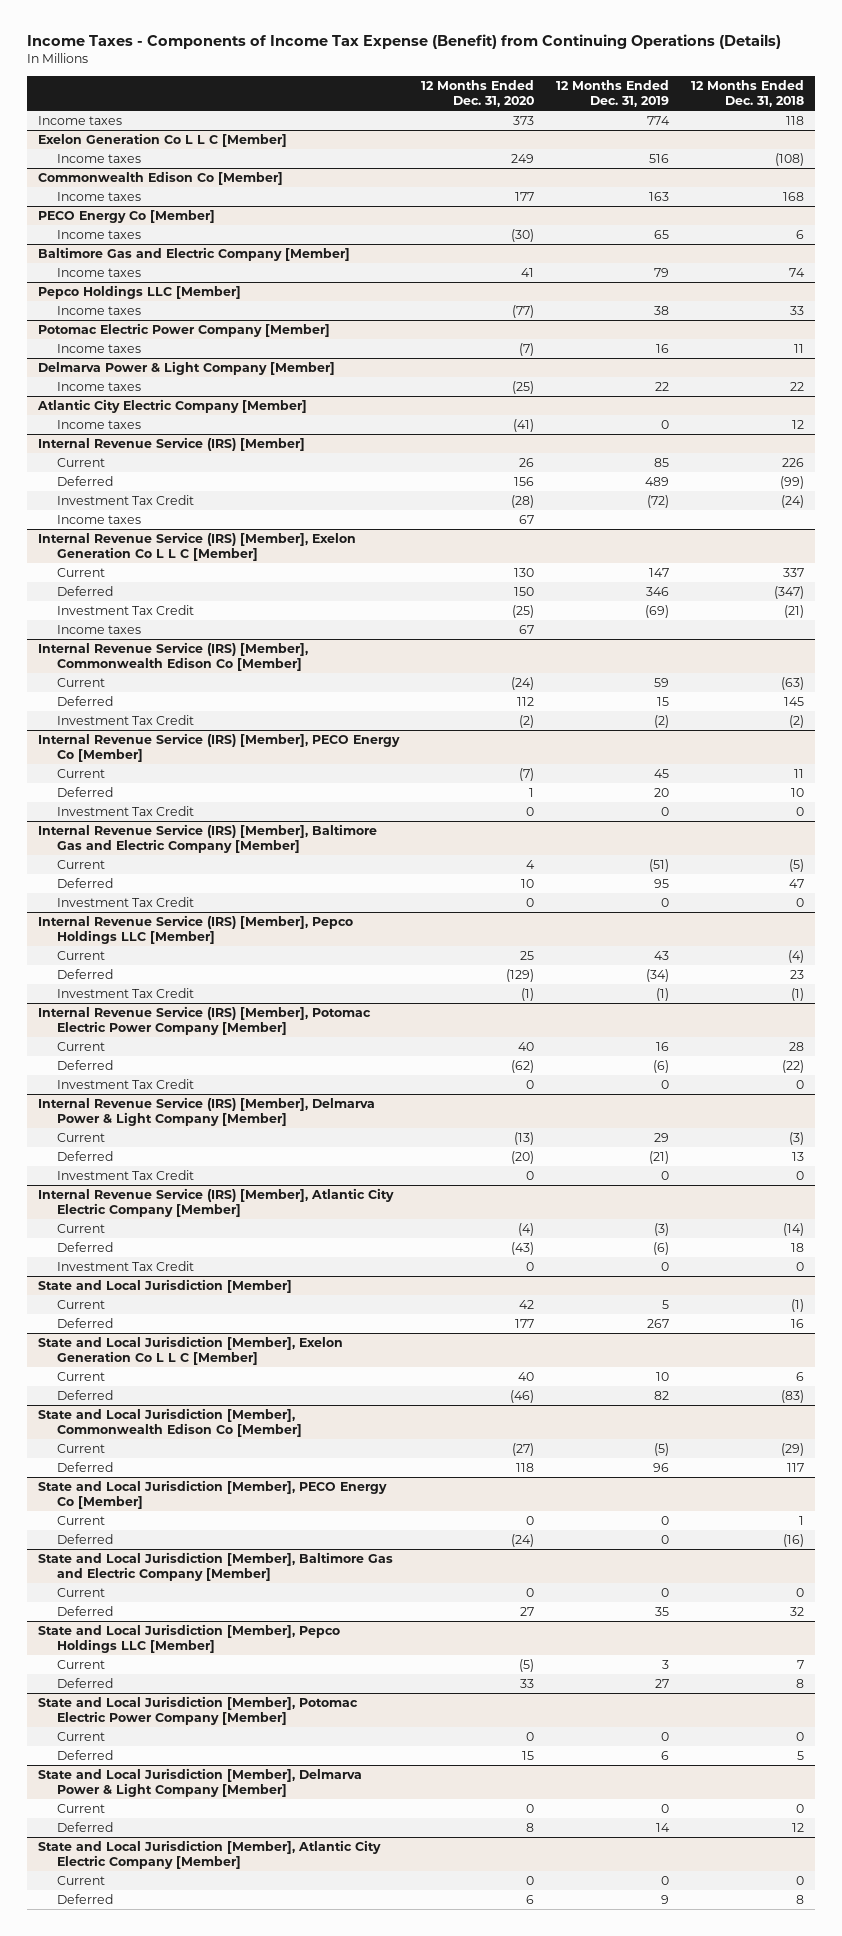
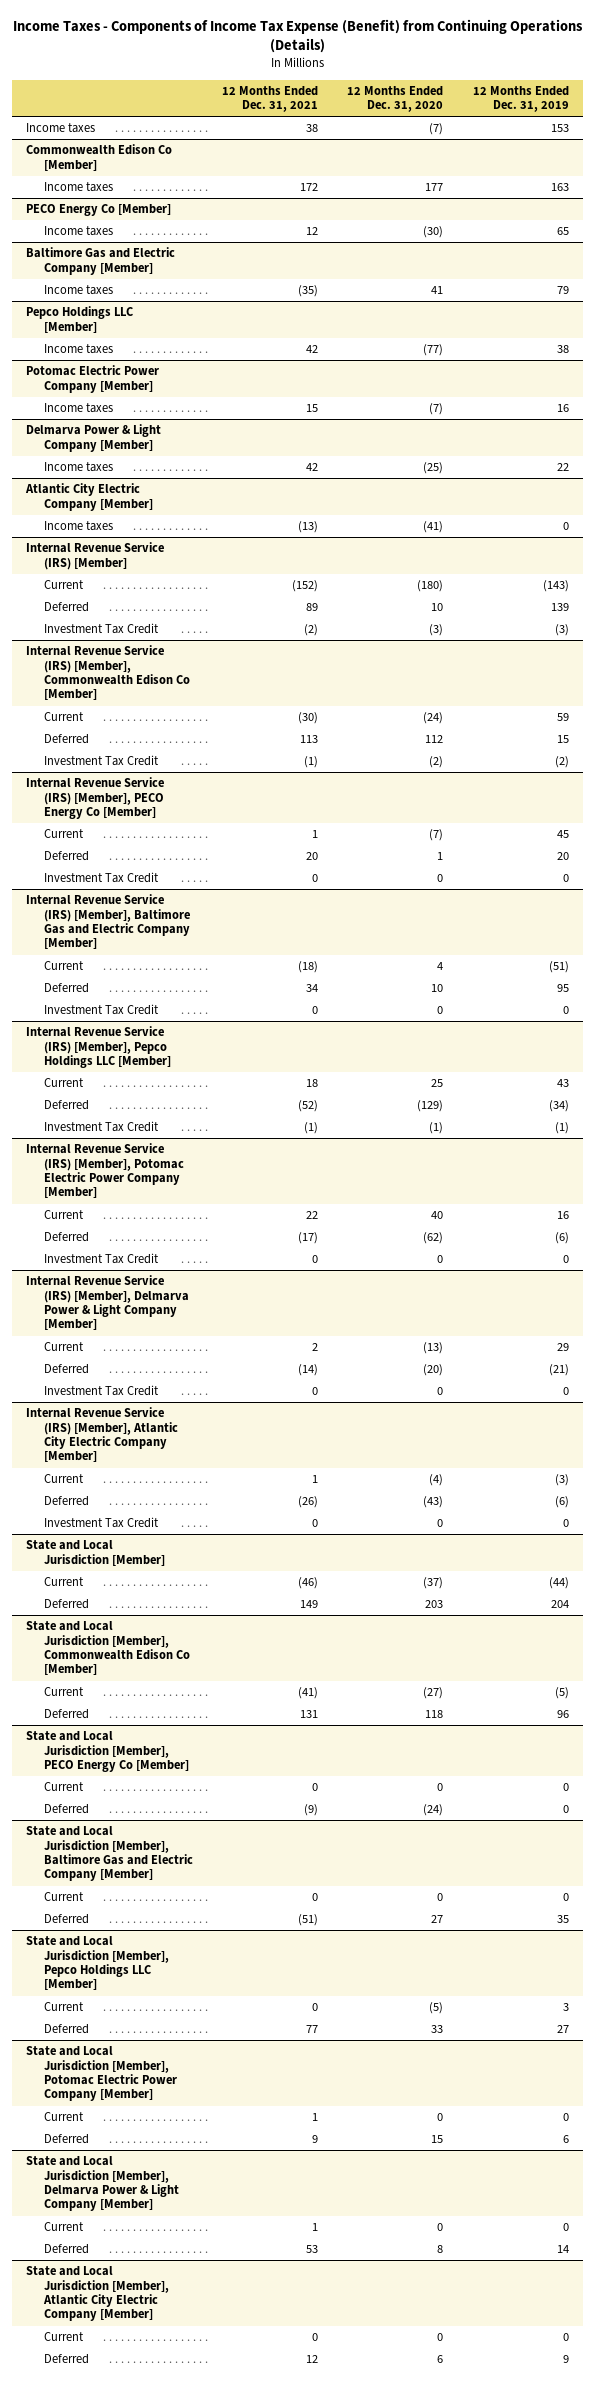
- | 12 Months Ended Dec. 31, 2020 | 12 Months Ended Dec. 31, 2019 | 12 Months Ended Dec. 31, 2018
+ | 12 Months Ended Dec. 31, 2021 | 12 Months Ended Dec. 31, 2020 | 12 Months Ended Dec. 31, 2019
- Income taxes | 373 | 774 | 118
- Exelon Generation Co L L C [Member]
- Income taxes | 249 | 516 | (108)
+ Income taxes | 38 | (7) | 153
@ Internal Revenue Service (IRS) [Member]
- Current | 26 | 85 | 226
- Deferred | 156 | 489 | (99)
- Investment Tax Credit | (28) | (72) | (24)
- Income taxes | 67 | |
- Internal Revenue Service (IRS) [Member], Exelon Generation Co L L C [Member]
- Current | 130 | 147 | 337
- Deferred | 150 | 346 | (347)
- Investment Tax Credit | (25) | (69) | (21)
- Income taxes | 67 | |
@ Internal Revenue Service (IRS) [Member]
+ Current | (152) | (180) | (143)
+ Deferred | 89 | 10 | 139
+ Investment Tax Credit | (2) | (3) | (3)
@ State and Local Jurisdiction [Member]
- Current | 42 | 5 | (1)
- Deferred | 177 | 267 | 16
- State and Local Jurisdiction [Member], Exelon Generation Co L L C [Member]
- Current | 40 | 10 | 6
- Deferred | (46) | 82 | (83)
@ State and Local Jurisdiction [Member]
+ Current | (46) | (37) | (44)
+ Deferred | 149 | 203 | 204

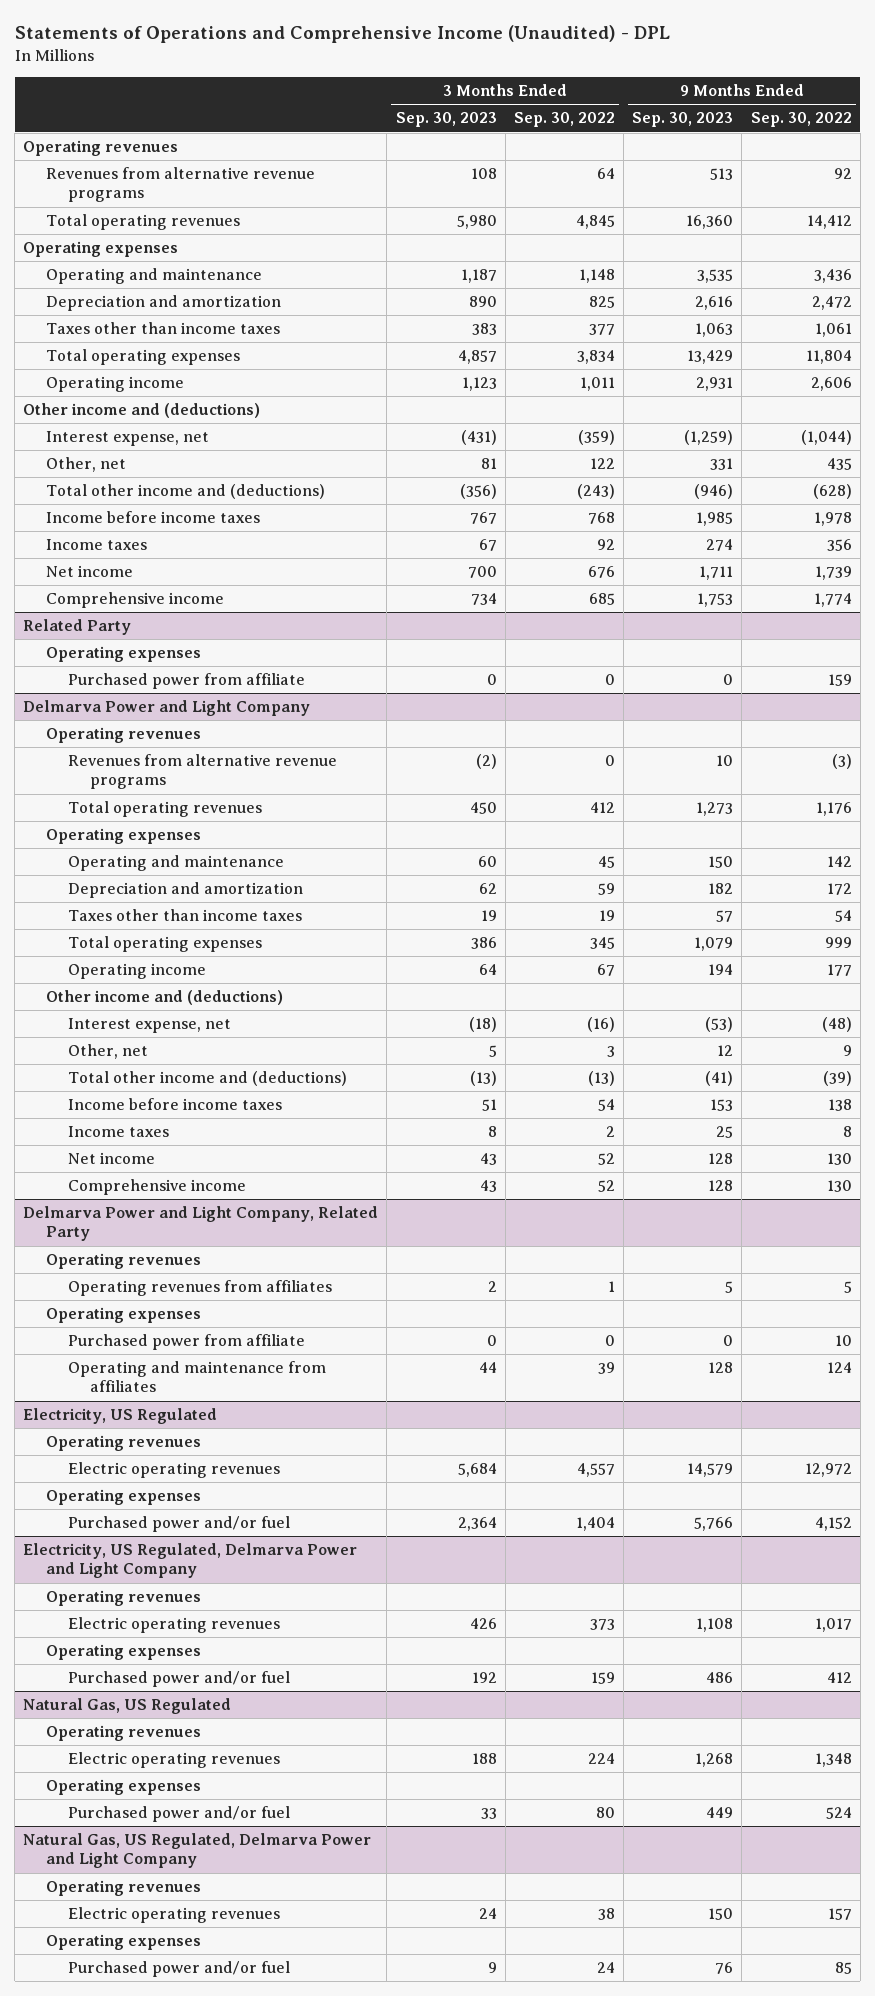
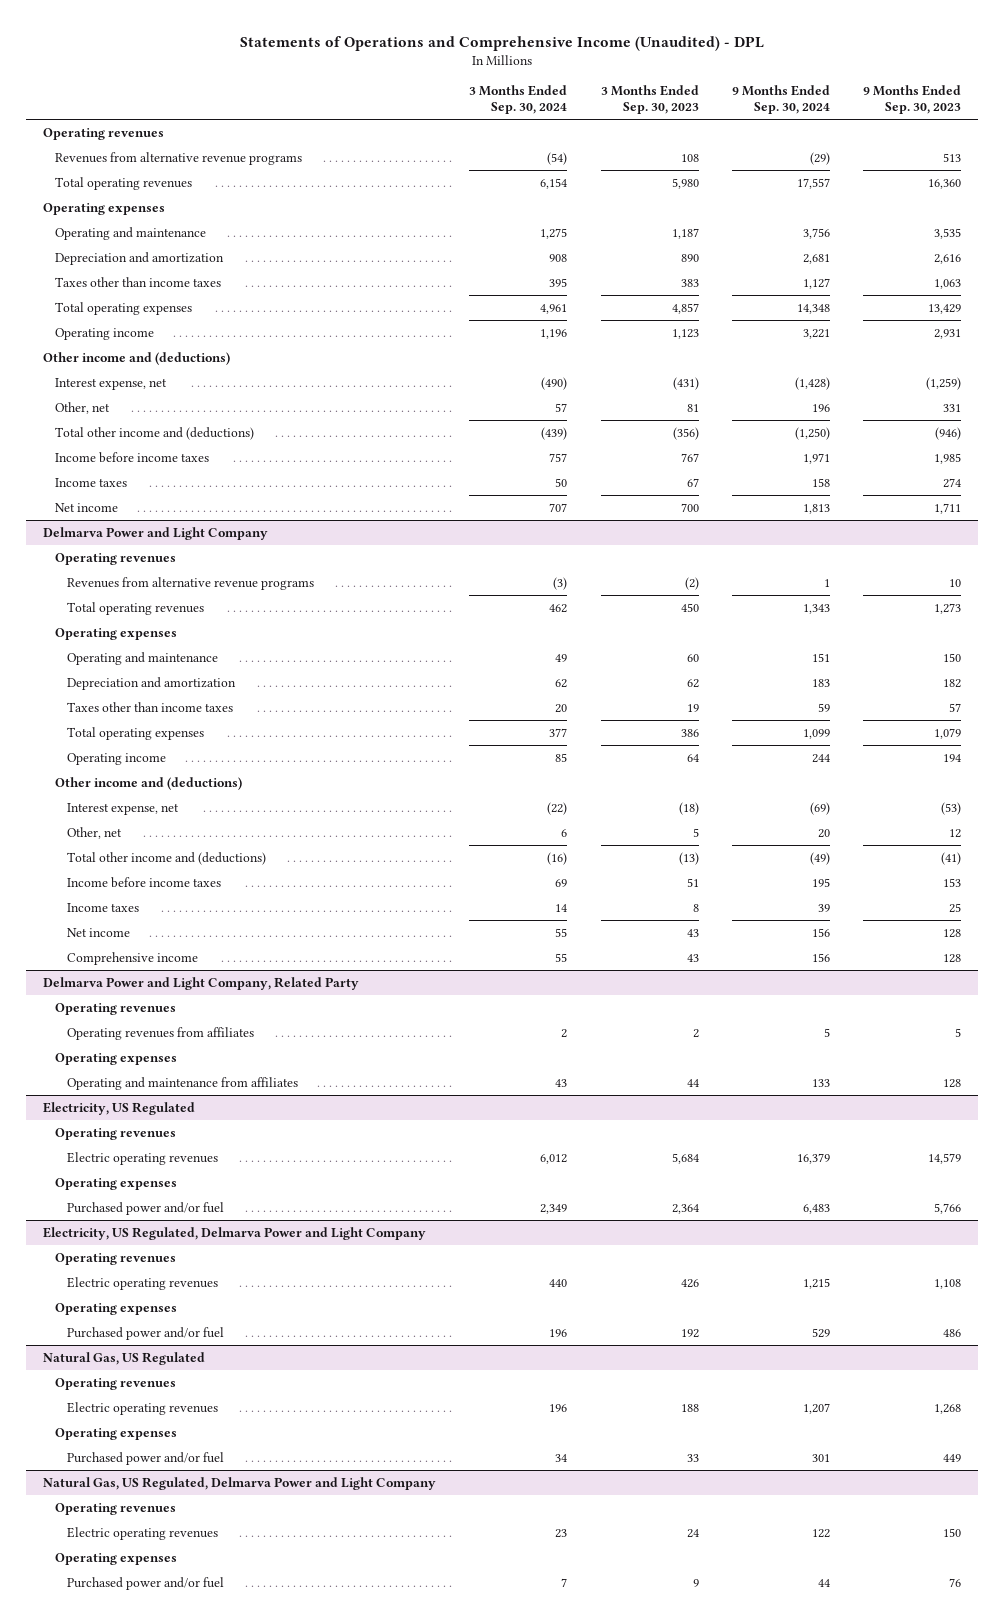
- | 3 Months Ended Sep. 30, 2023 | 3 Months Ended Sep. 30, 2022 | 9 Months Ended Sep. 30, 2023 | 9 Months Ended Sep. 30, 2022
+ | 3 Months Ended Sep. 30, 2024 | 3 Months Ended Sep. 30, 2023 | 9 Months Ended Sep. 30, 2024 | 9 Months Ended Sep. 30, 2023
- Comprehensive income | 734 | 685 | 1,753 | 1,774
- Related Party
- Operating expenses
- Purchased power from affiliate | 0 | 0 | 0 | 159
@ Delmarva Power and Light Company, Related Party
- Purchased power from affiliate | 0 | 0 | 0 | 10

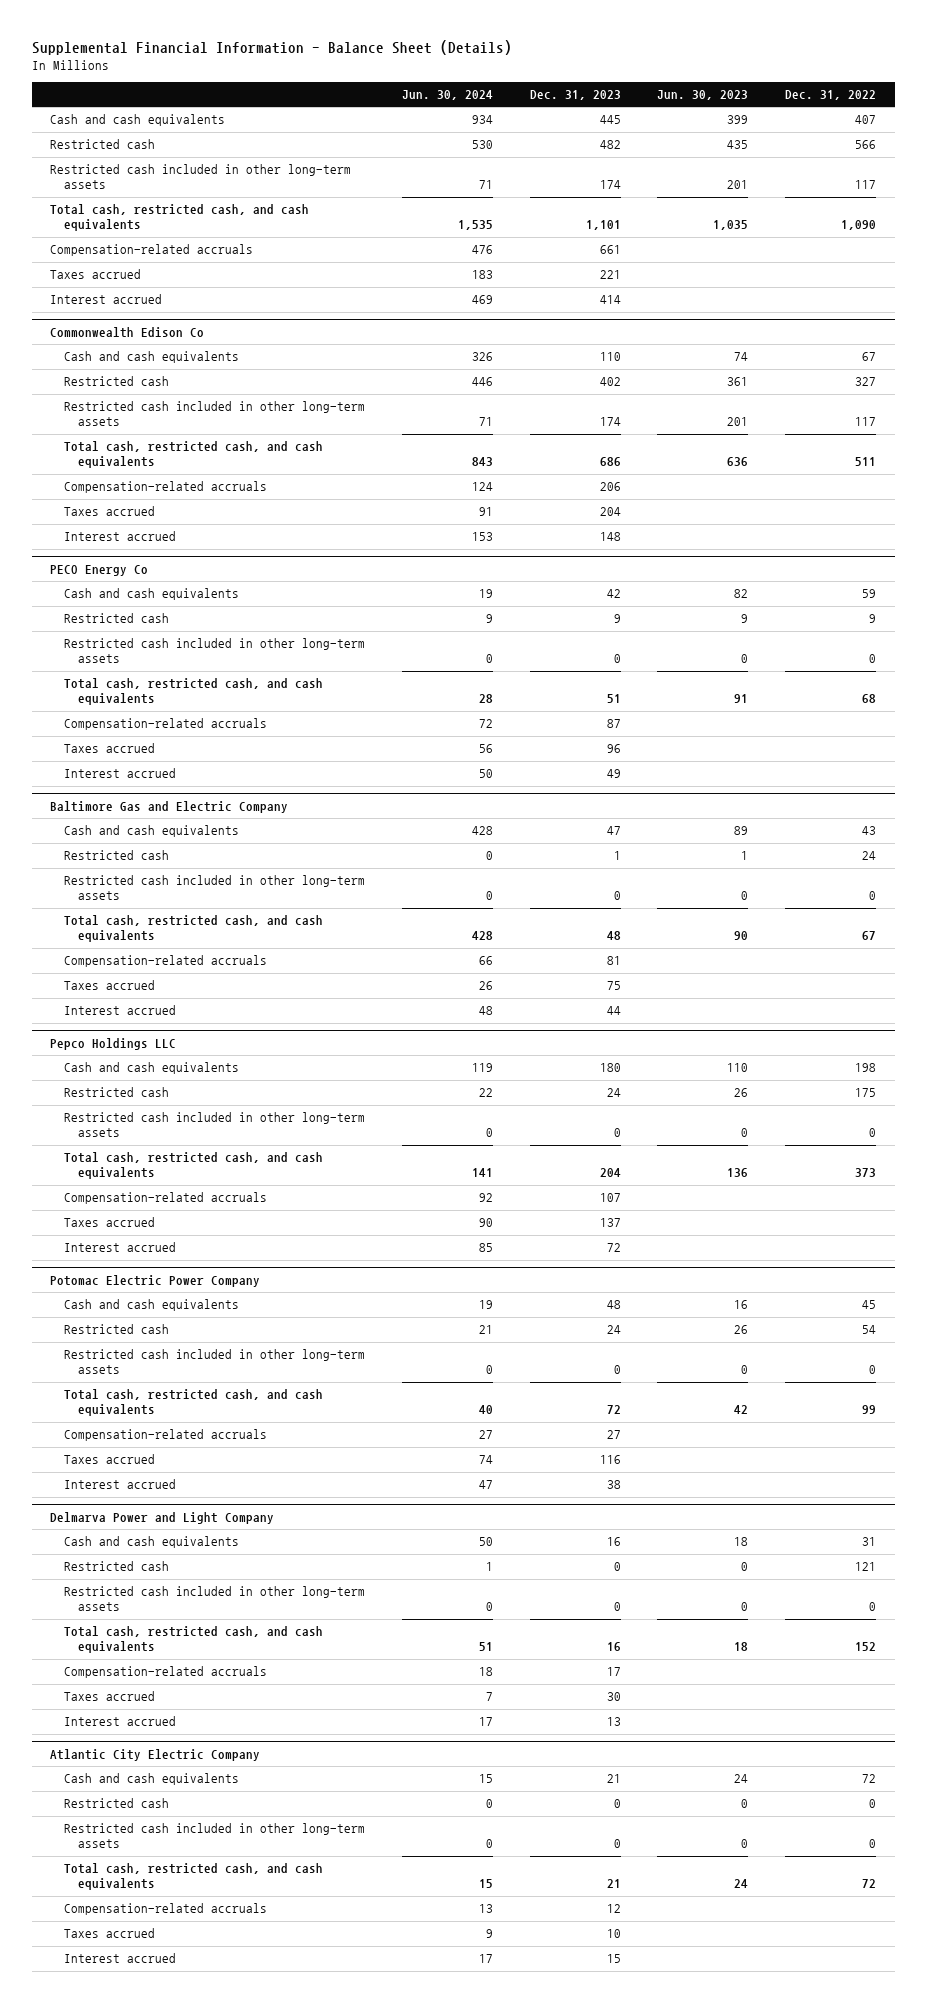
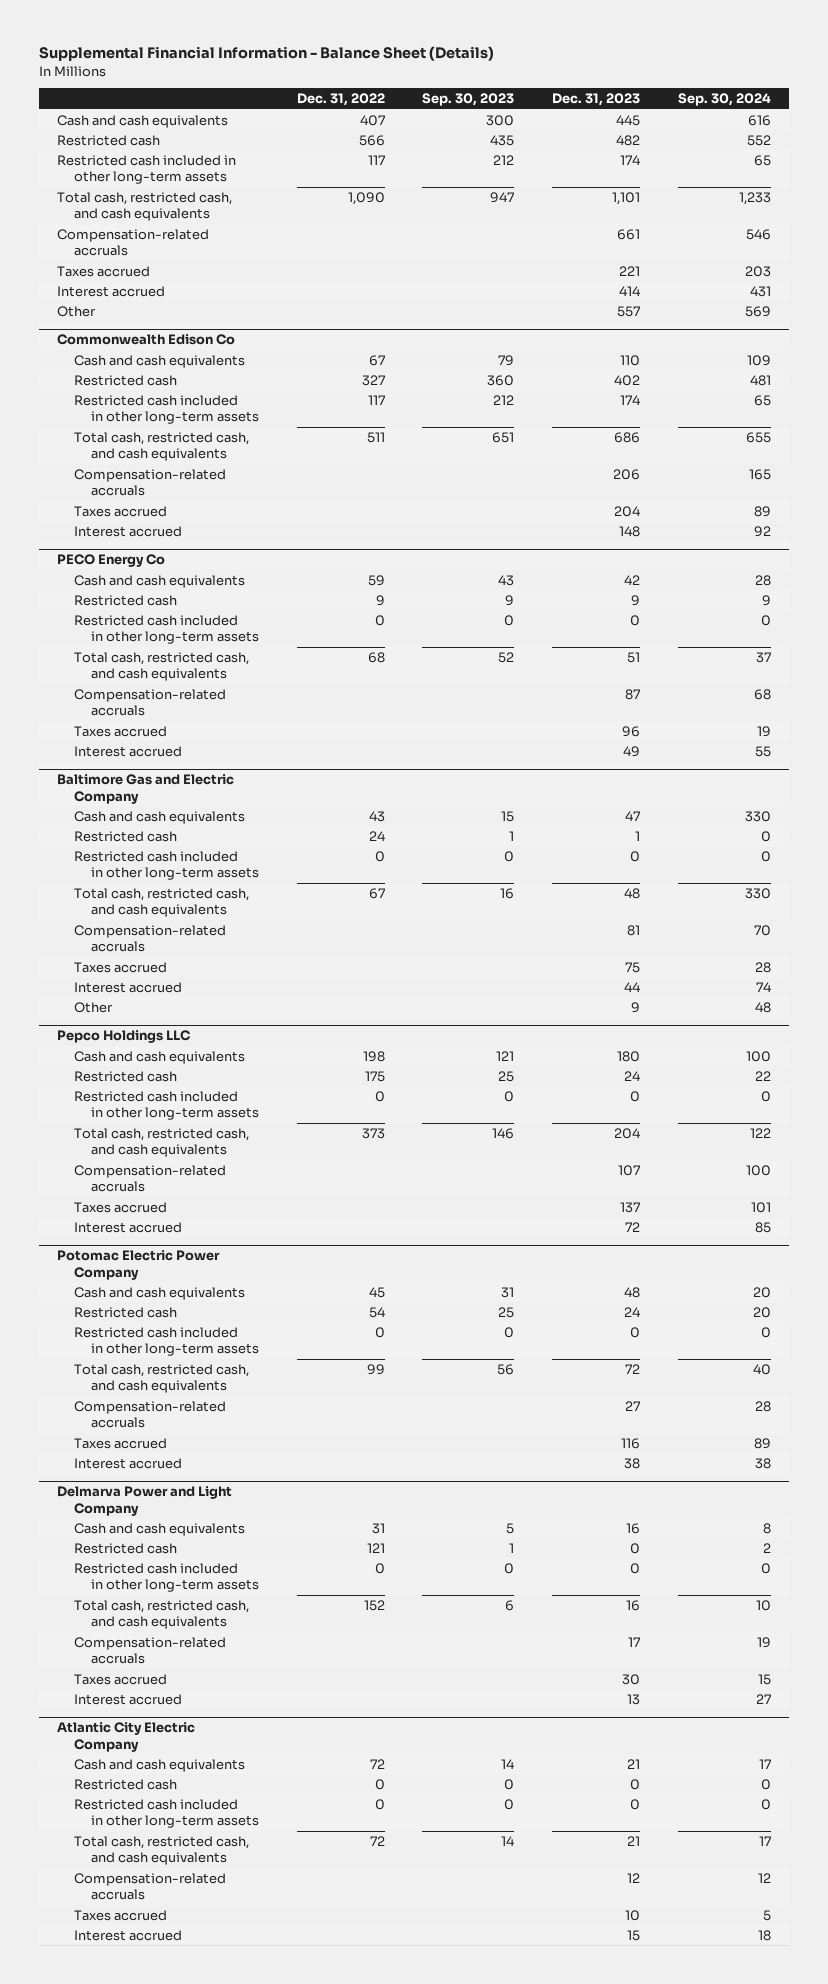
- | Jun. 30, 2024 | Dec. 31, 2023 | Jun. 30, 2023 | Dec. 31, 2022
+ | Dec. 31, 2022 | Sep. 30, 2023 | Dec. 31, 2023 | Sep. 30, 2024
+ Other | | | 557 | 569
@ Baltimore Gas and Electric Company
+ Other | | | 9 | 48

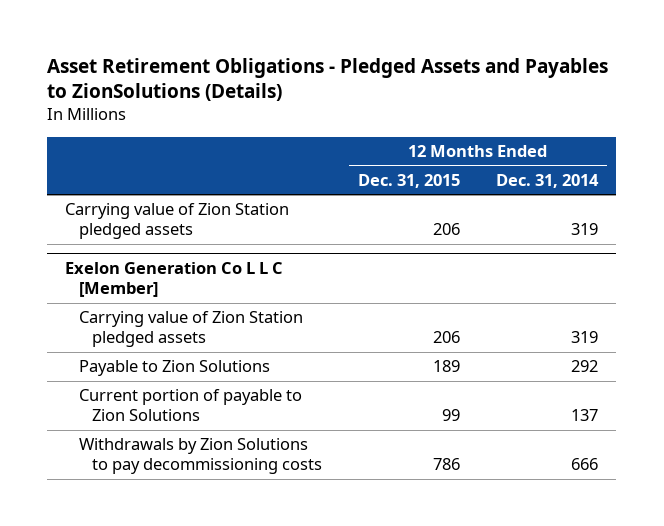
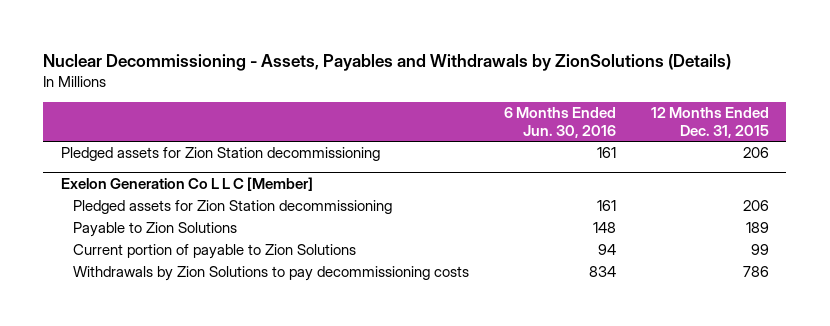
- Asset Retirement Obligations - Pledged Assets and Payables to ZionSolutions (Details)
+ Nuclear Decommissioning - Assets, Payables and Withdrawals by ZionSolutions (Details)
- | 12 Months Ended Dec. 31, 2015 | 12 Months Ended Dec. 31, 2014
+ | 6 Months Ended Jun. 30, 2016 | 12 Months Ended Dec. 31, 2015
- Carrying value of Zion Station pledged assets | 206 | 319
+ Pledged assets for Zion Station decommissioning | 161 | 206
@ Exelon Generation Co L L C [Member]
- Carrying value of Zion Station pledged assets | 206 | 319
+ Pledged assets for Zion Station decommissioning | 161 | 206

